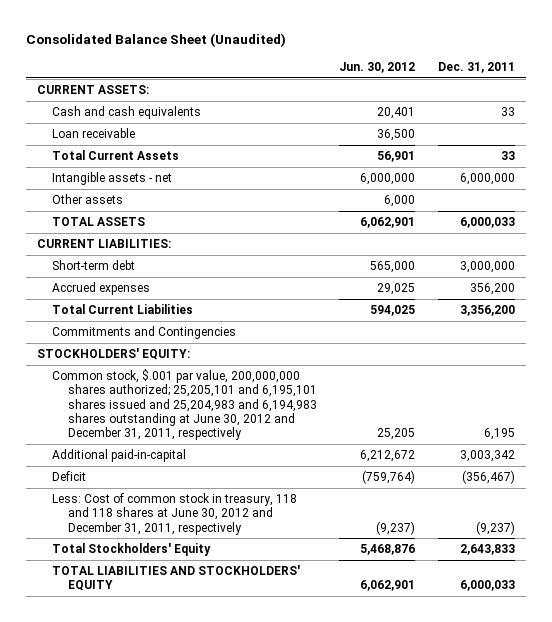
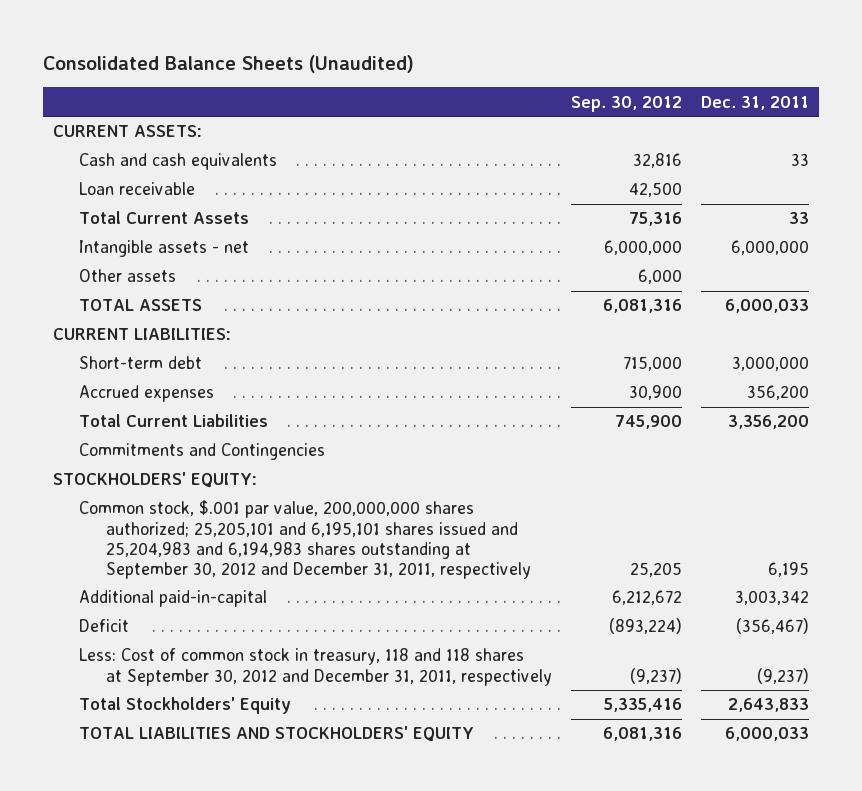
- Consolidated Balance Sheet (Unaudited)
+ Consolidated Balance Sheets (Unaudited)
- | Jun. 30, 2012 | Dec. 31, 2011
+ | Sep. 30, 2012 | Dec. 31, 2011
- Common stock, $.001 par value, 200,000,000 shares authorized; 25,205,101 and 6,195,101 shares issued and 25,204,983 and 6,194,983 shares outstanding at June 30, 2012 and December 31, 2011, respectively | 25,205 | 6,195
+ Common stock, $.001 par value, 200,000,000 shares authorized; 25,205,101 and 6,195,101 shares issued and 25,204,983 and 6,194,983 shares outstanding at September 30, 2012 and December 31, 2011, respectively | 25,205 | 6,195
- Less: Cost of common stock in treasury, 118 and 118 shares at June 30, 2012 and December 31, 2011, respectively | (9,237) | (9,237)
+ Less: Cost of common stock in treasury, 118 and 118 shares at September 30, 2012 and December 31, 2011, respectively | (9,237) | (9,237)

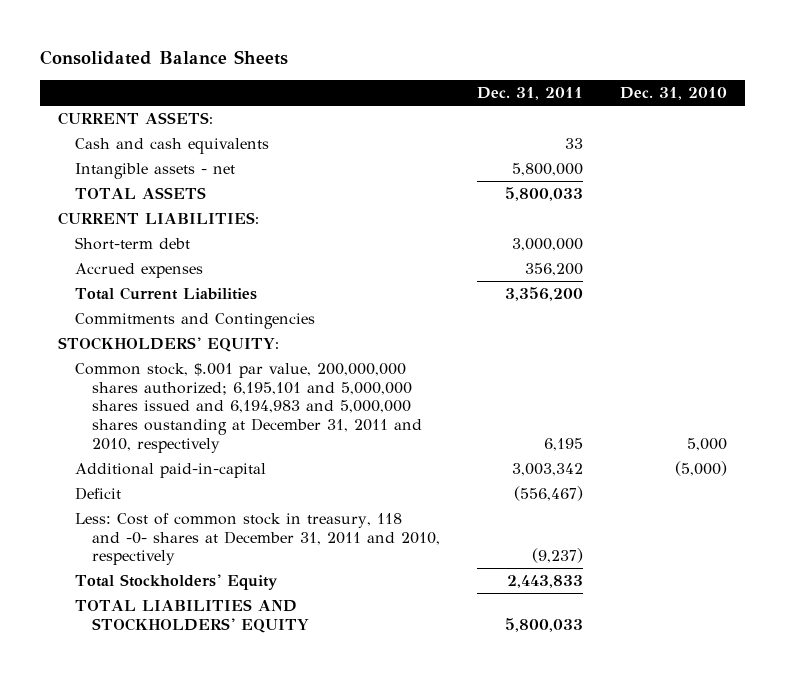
- Consolidated Balance Sheets (Unaudited)
+ Consolidated Balance Sheets
- | Sep. 30, 2012 | Dec. 31, 2011
+ | Dec. 31, 2011 | Dec. 31, 2010
- Loan receivable | 42,500 |
- Total Current Assets | 75,316 | 33
- Intangible assets - net | 6,000,000 | 6,000,000
- Other assets | 6,000 |
- TOTAL ASSETS | 6,081,316 | 6,000,033
+ Intangible assets - net | 5,800,000 |
+ TOTAL ASSETS | 5,800,033 |
- Common stock, $.001 par value, 200,000,000 shares authorized; 25,205,101 and 6,195,101 shares issued and 25,204,983 and 6,194,983 shares outstanding at September 30, 2012 and December 31, 2011, respectively | 25,205 | 6,195
+ Common stock, $.001 par value, 200,000,000 shares authorized; 6,195,101 and 5,000,000 shares issued and 6,194,983 and 5,000,000 shares oustanding at December 31, 2011 and 2010, respectively | 6,195 | 5,000
- Deficit | (893,224) | (356,467)
- Less: Cost of common stock in treasury, 118 and 118 shares at September 30, 2012 and December 31, 2011, respectively | (9,237) | (9,237)
- Total Stockholders' Equity | 5,335,416 | 2,643,833
- TOTAL LIABILITIES AND STOCKHOLDERS' EQUITY | 6,081,316 | 6,000,033
+ Deficit | (556,467) |
+ Less: Cost of common stock in treasury, 118 and -0- shares at December 31, 2011 and 2010, respectively | (9,237) |
+ Total Stockholders' Equity | 2,443,833 |
+ TOTAL LIABILITIES AND STOCKHOLDERS' EQUITY | 5,800,033 |

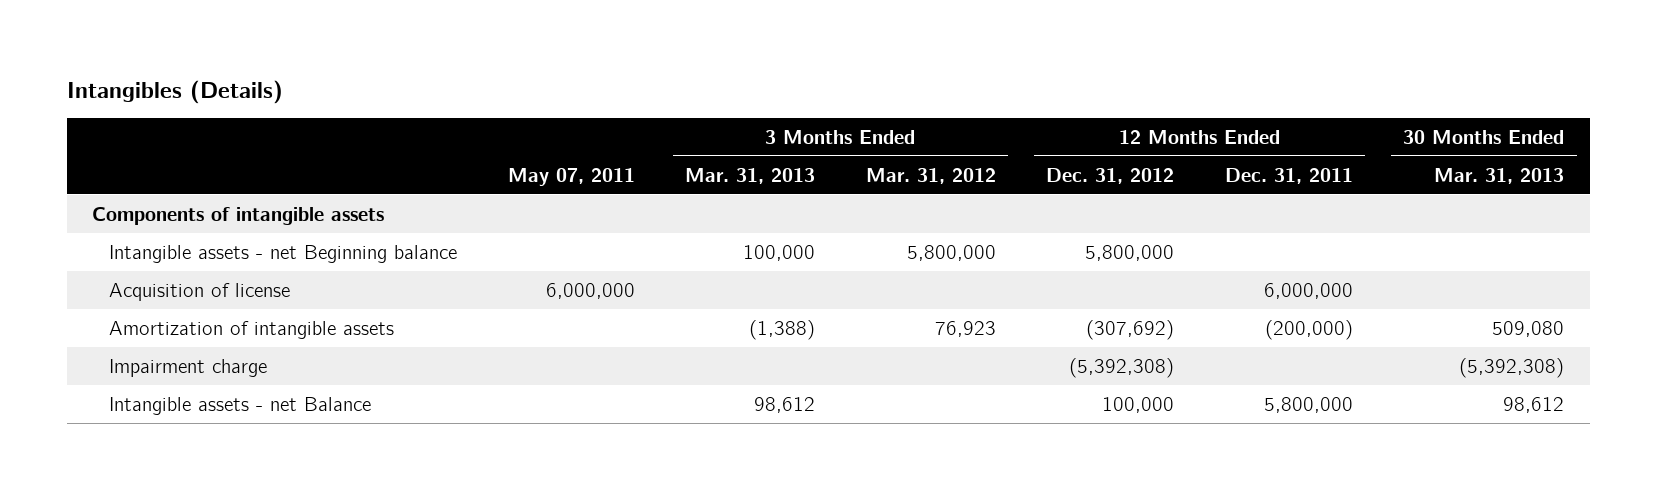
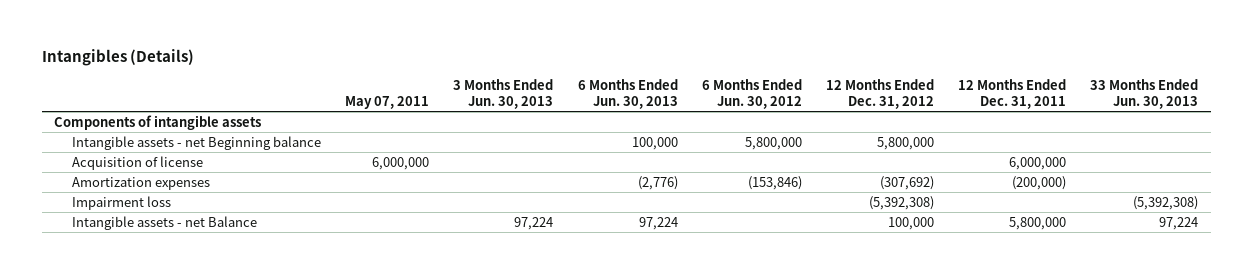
- | May 07, 2011 | 3 Months Ended Mar. 31, 2013 | 3 Months Ended Mar. 31, 2012 | 12 Months Ended Dec. 31, 2012 | 12 Months Ended Dec. 31, 2011 | 30 Months Ended Mar. 31, 2013
+ | May 07, 2011 | 3 Months Ended Jun. 30, 2013 | 6 Months Ended Jun. 30, 2013 | 6 Months Ended Jun. 30, 2012 | 12 Months Ended Dec. 31, 2012 | 12 Months Ended Dec. 31, 2011 | 33 Months Ended Jun. 30, 2013
- Amortization of intangible assets | | (1,388) | 76,923 | (307,692) | (200,000) | 509,080
- Impairment charge | | | | (5,392,308) | | (5,392,308)
+ Amortization expenses | | | (2,776) | (153,846) | (307,692) | (200,000) |
+ Impairment loss | | | | | (5,392,308) | | (5,392,308)

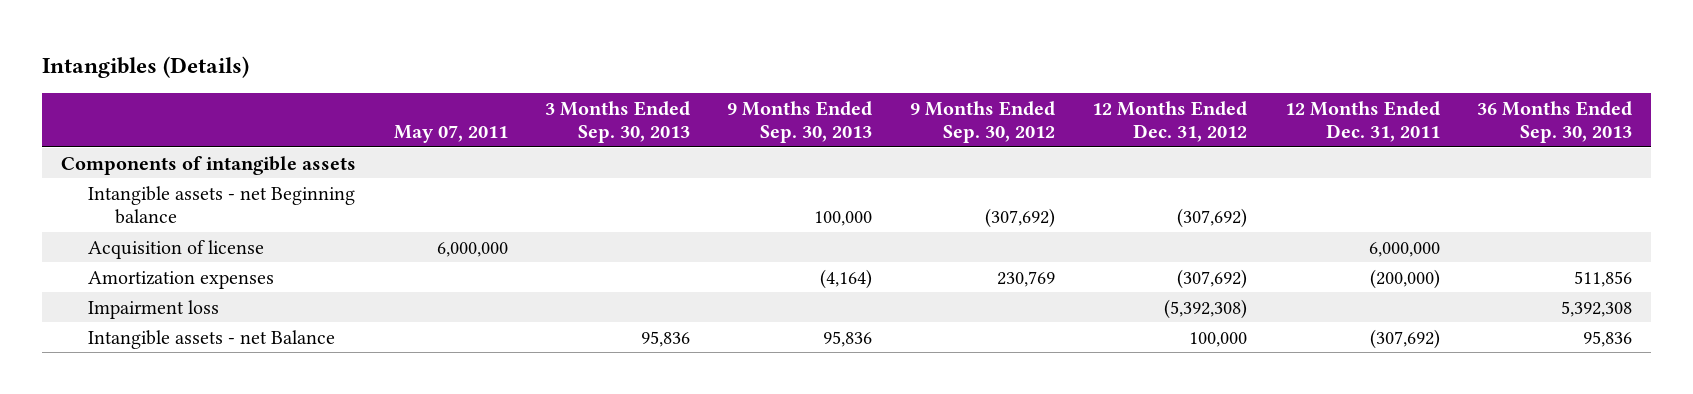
- | May 07, 2011 | 3 Months Ended Jun. 30, 2013 | 6 Months Ended Jun. 30, 2013 | 6 Months Ended Jun. 30, 2012 | 12 Months Ended Dec. 31, 2012 | 12 Months Ended Dec. 31, 2011 | 33 Months Ended Jun. 30, 2013
+ | May 07, 2011 | 3 Months Ended Sep. 30, 2013 | 9 Months Ended Sep. 30, 2013 | 9 Months Ended Sep. 30, 2012 | 12 Months Ended Dec. 31, 2012 | 12 Months Ended Dec. 31, 2011 | 36 Months Ended Sep. 30, 2013
- Intangible assets - net Beginning balance | | | 100,000 | 5,800,000 | 5,800,000 | |
+ Intangible assets - net Beginning balance | | | 100,000 | (307,692) | (307,692) | |
- Intangible assets - net Balance | | 97,224 | 97,224 | | 100,000 | 5,800,000 | 97,224
+ Intangible assets - net Balance | | 95,836 | 95,836 | | 100,000 | (307,692) | 95,836

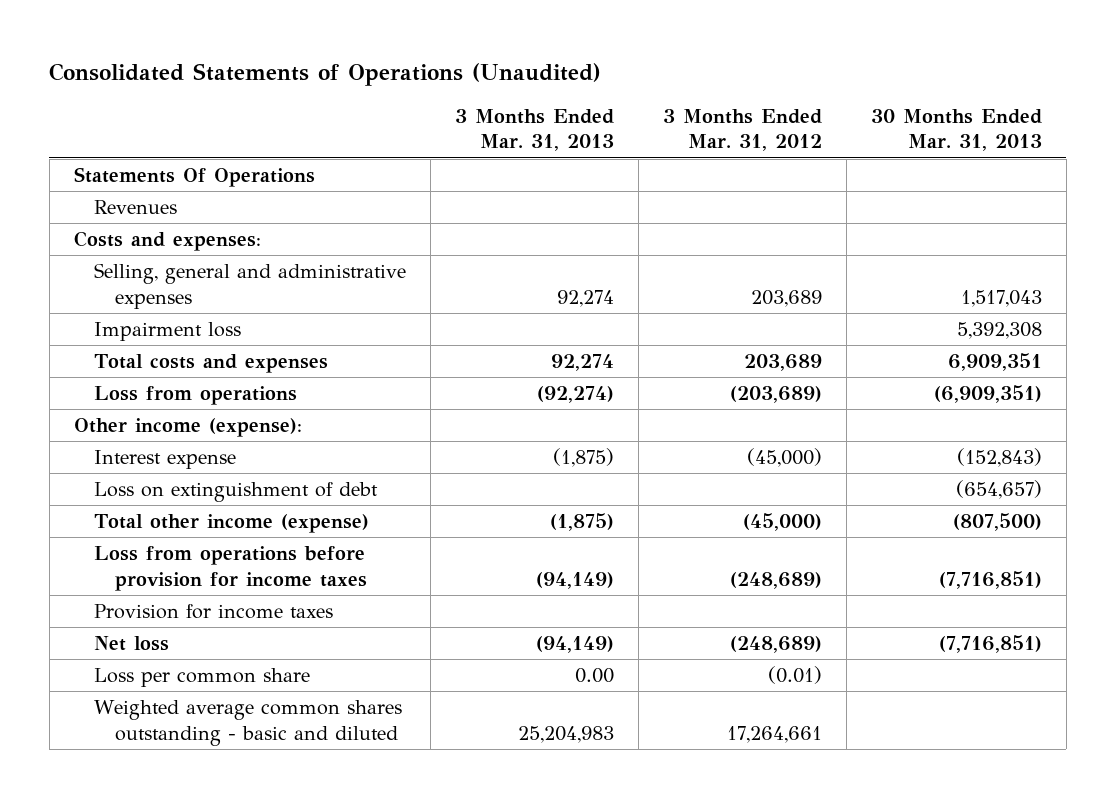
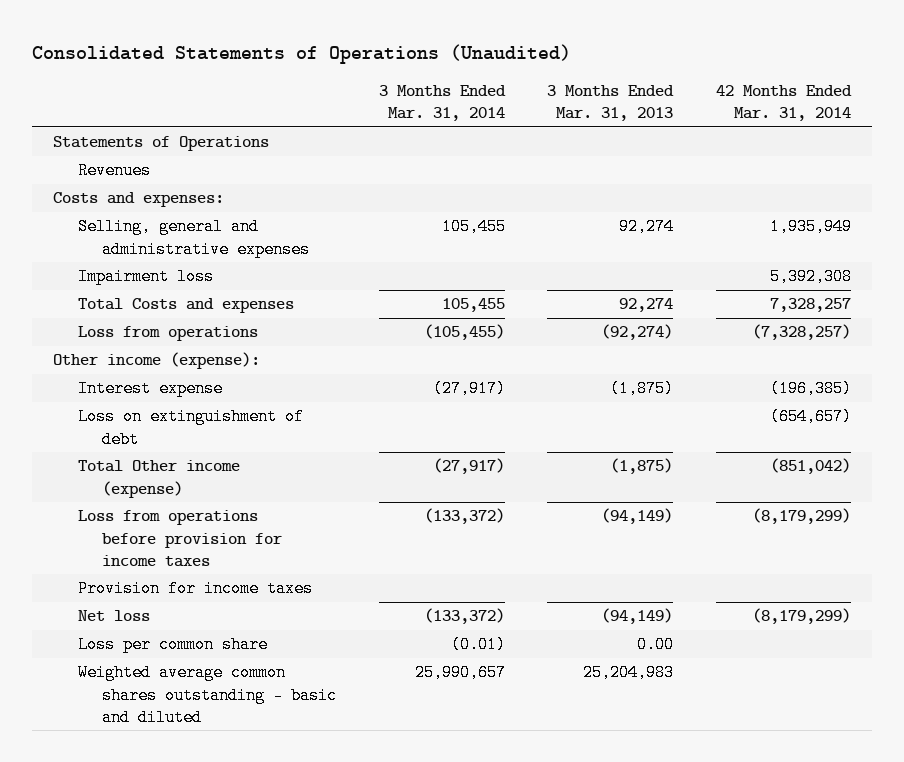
- | 3 Months Ended Mar. 31, 2013 | 3 Months Ended Mar. 31, 2012 | 30 Months Ended Mar. 31, 2013
+ | 3 Months Ended Mar. 31, 2014 | 3 Months Ended Mar. 31, 2013 | 42 Months Ended Mar. 31, 2014
- Statements Of Operations
+ Statements of Operations
- Total costs and expenses | 92,274 | 203,689 | 6,909,351
+ Total Costs and expenses | 105,455 | 92,274 | 7,328,257
- Total other income (expense) | (1,875) | (45,000) | (807,500)
+ Total Other income (expense) | (27,917) | (1,875) | (851,042)

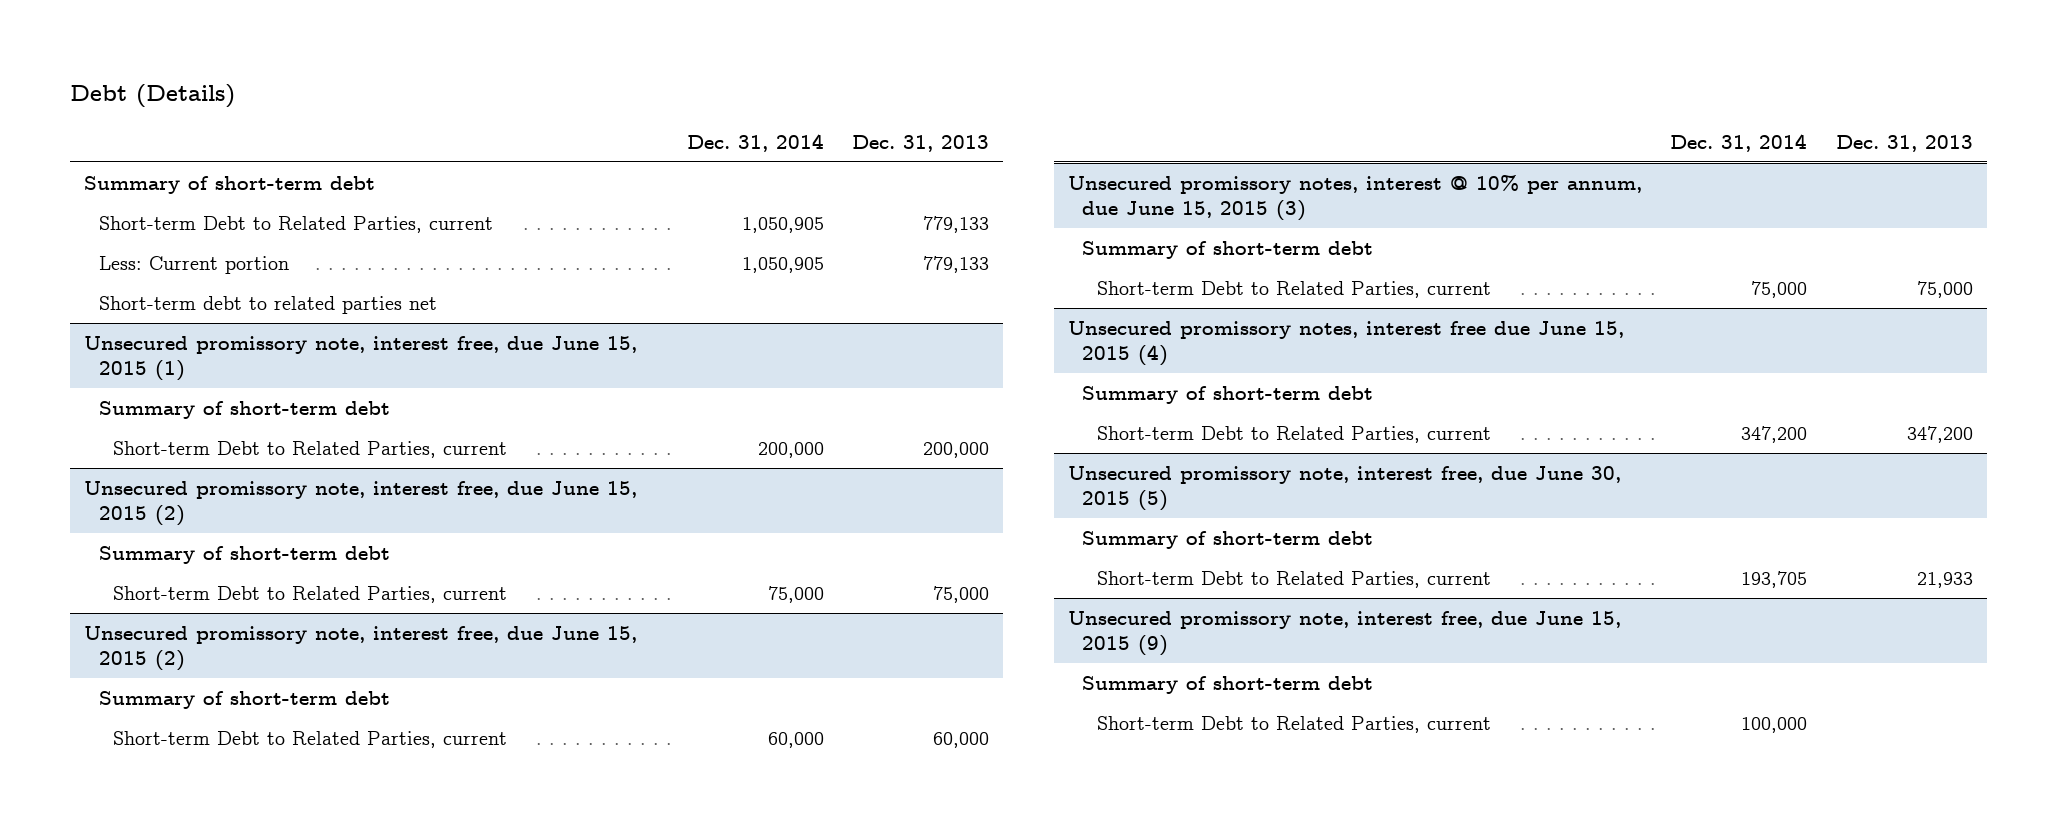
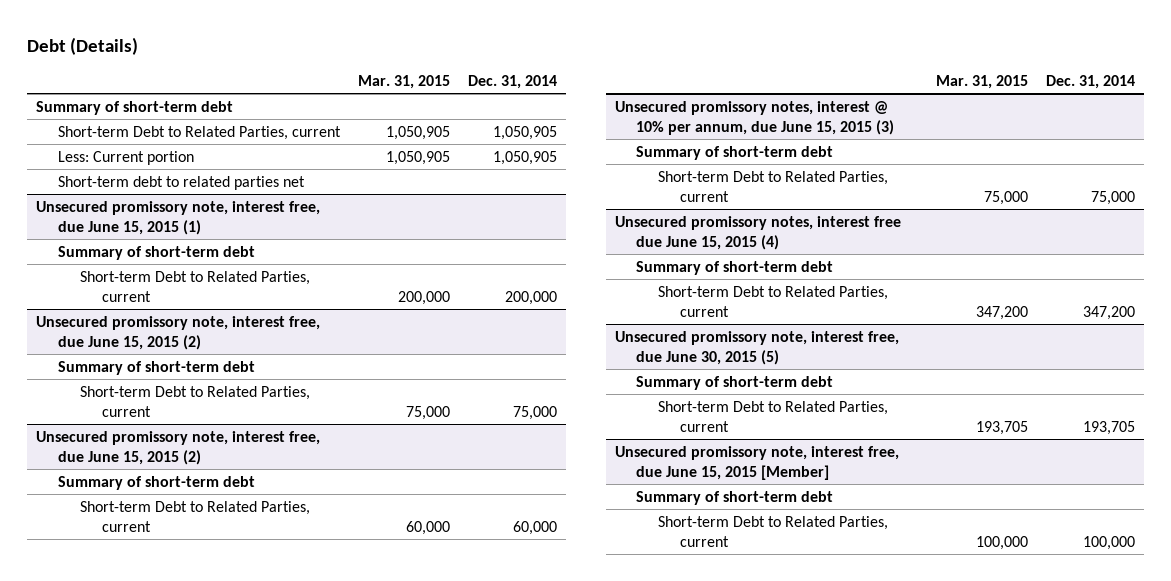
- | Dec. 31, 2014 | Dec. 31, 2013
+ | Mar. 31, 2015 | Dec. 31, 2014
- Unsecured promissory note, interest free, due June 15, 2015 (9)
+ Unsecured promissory note, interest free, due June 15, 2015 [Member]

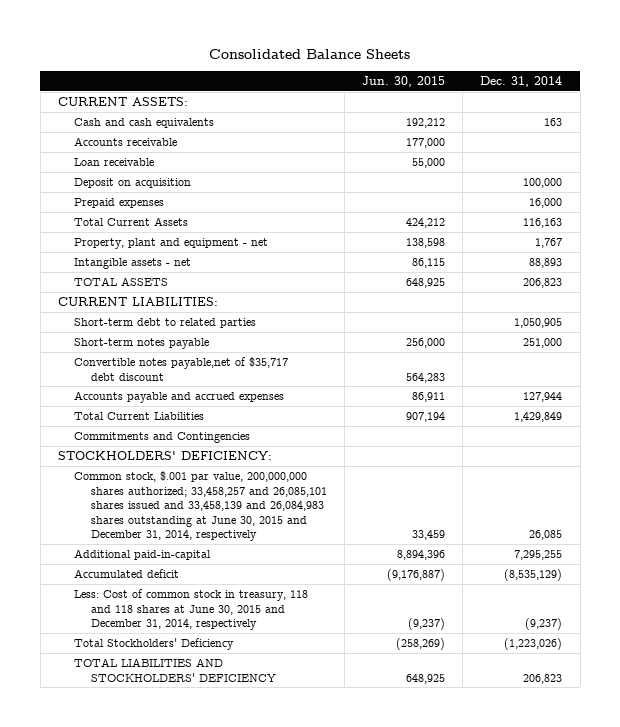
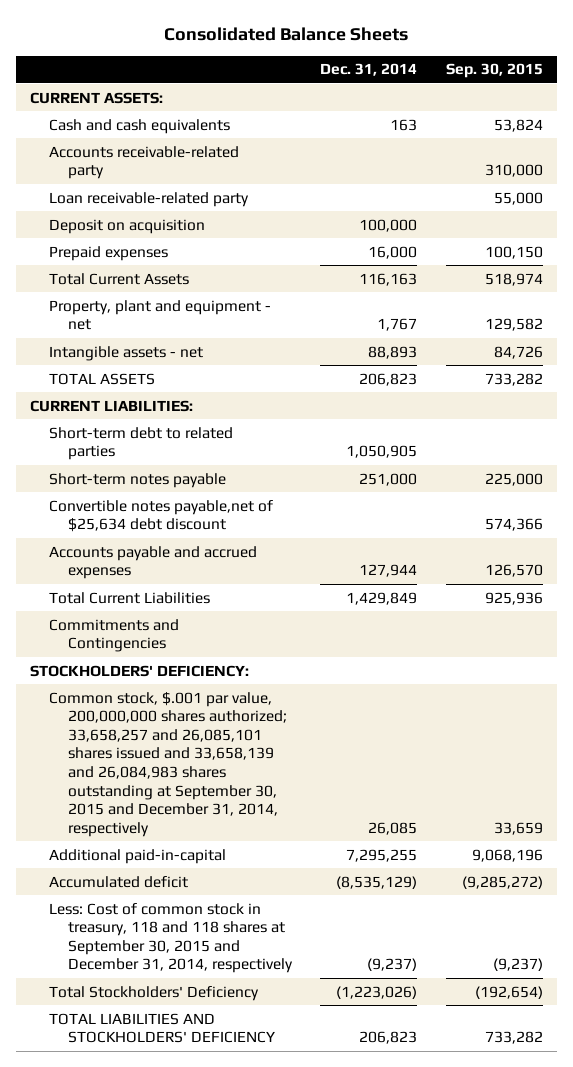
- | Jun. 30, 2015 | Dec. 31, 2014
+ | Dec. 31, 2014 | Sep. 30, 2015
- Accounts receivable | 177,000 |
- Loan receivable | 55,000 |
+ Accounts receivable-related party | | 310,000
+ Loan receivable-related party | | 55,000
- Convertible notes payable,net of $35,717 debt discount | 564,283 |
+ Convertible notes payable,net of $25,634 debt discount | | 574,366
- Common stock, $.001 par value, 200,000,000 shares authorized; 33,458,257 and 26,085,101 shares issued and 33,458,139 and 26,084,983 shares outstanding at June 30, 2015 and December 31, 2014, respectively | 33,459 | 26,085
+ Common stock, $.001 par value, 200,000,000 shares authorized; 33,658,257 and 26,085,101 shares issued and 33,658,139 and 26,084,983 shares outstanding at September 30, 2015 and December 31, 2014, respectively | 26,085 | 33,659
- Less: Cost of common stock in treasury, 118 and 118 shares at June 30, 2015 and December 31, 2014, respectively | (9,237) | (9,237)
+ Less: Cost of common stock in treasury, 118 and 118 shares at September 30, 2015 and December 31, 2014, respectively | (9,237) | (9,237)

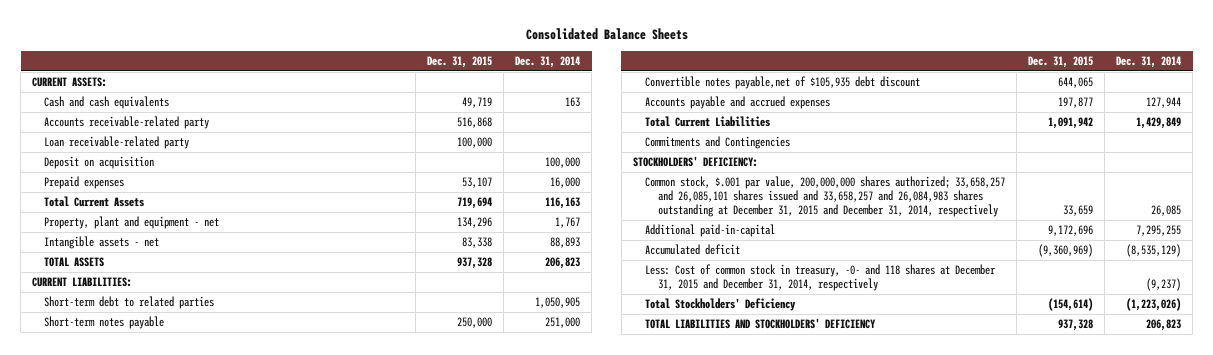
- | Dec. 31, 2014 | Sep. 30, 2015
+ | Dec. 31, 2015 | Dec. 31, 2014
- Convertible notes payable,net of $25,634 debt discount | | 574,366
+ Convertible notes payable,net of $105,935 debt discount | 644,065 |
- Common stock, $.001 par value, 200,000,000 shares authorized; 33,658,257 and 26,085,101 shares issued and 33,658,139 and 26,084,983 shares outstanding at September 30, 2015 and December 31, 2014, respectively | 26,085 | 33,659
+ Common stock, $.001 par value, 200,000,000 shares authorized; 33,658,257 and 26,085,101 shares issued and 33,658,257 and 26,084,983 shares outstanding at December 31, 2015 and December 31, 2014, respectively | 33,659 | 26,085
- Less: Cost of common stock in treasury, 118 and 118 shares at September 30, 2015 and December 31, 2014, respectively | (9,237) | (9,237)
+ Less: Cost of common stock in treasury, -0- and 118 shares at December 31, 2015 and December 31, 2014, respectively | | (9,237)

